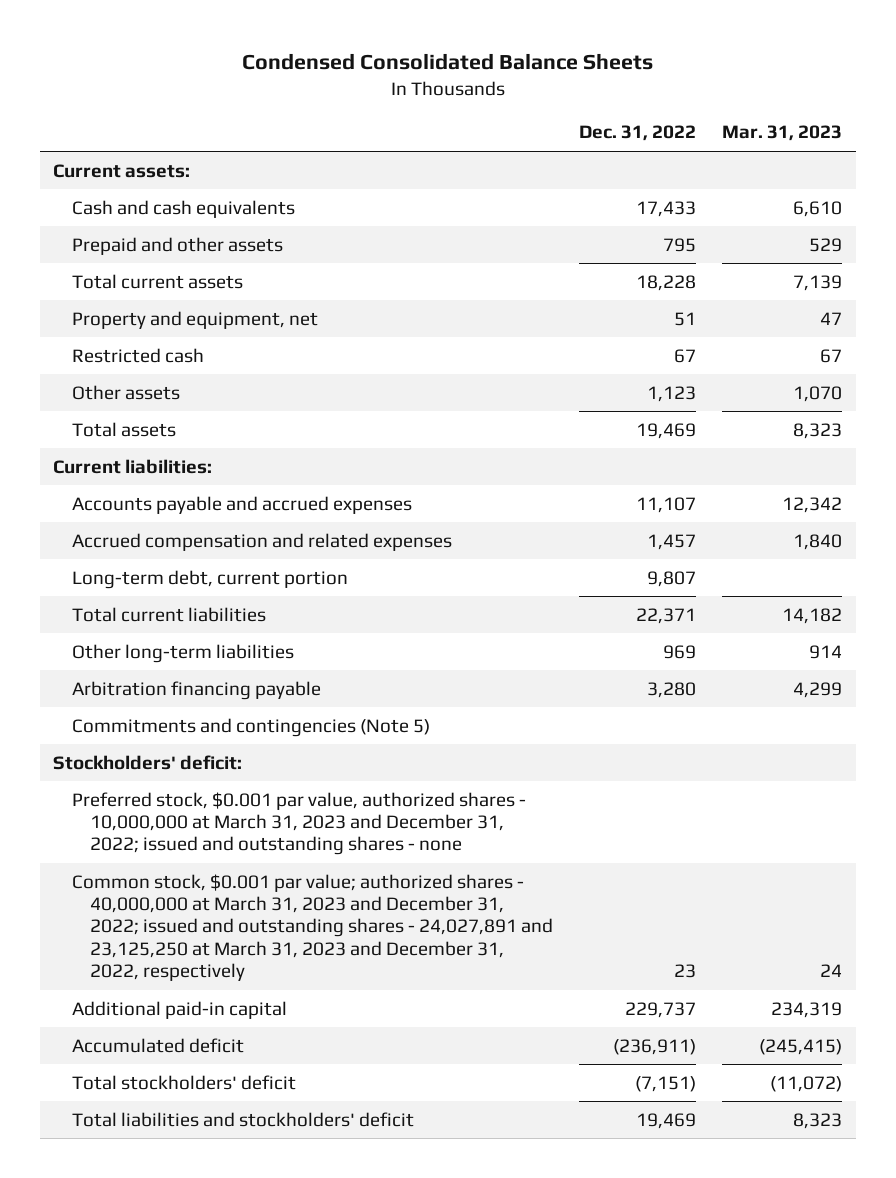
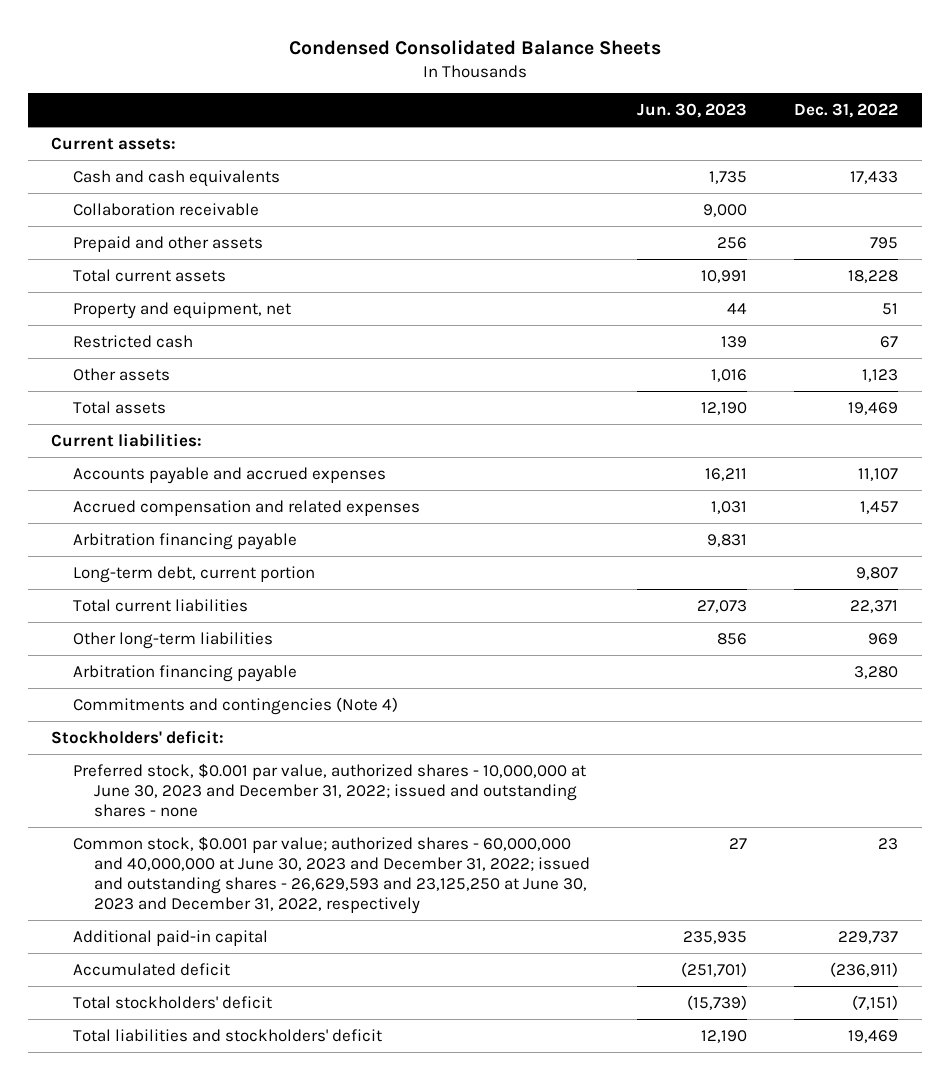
- | Dec. 31, 2022 | Mar. 31, 2023
+ | Jun. 30, 2023 | Dec. 31, 2022
+ Collaboration receivable | 9,000 |
+ Arbitration financing payable | 9,831 |
- Commitments and contingencies (Note 5)
+ Commitments and contingencies (Note 4)
- Preferred stock, $0.001 par value, authorized shares - 10,000,000 at March 31, 2023 and December 31, 2022; issued and outstanding shares - none
- Common stock, $0.001 par value; authorized shares - 40,000,000 at March 31, 2023 and December 31, 2022; issued and outstanding shares - 24,027,891 and 23,125,250 at March 31, 2023 and December 31, 2022, respectively | 23 | 24
+ Preferred stock, $0.001 par value, authorized shares - 10,000,000 at June 30, 2023 and December 31, 2022; issued and outstanding shares - none
+ Common stock, $0.001 par value; authorized shares - 60,000,000 and 40,000,000 at June 30, 2023 and December 31, 2022; issued and outstanding shares - 26,629,593 and 23,125,250 at June 30, 2023 and December 31, 2022, respectively | 27 | 23

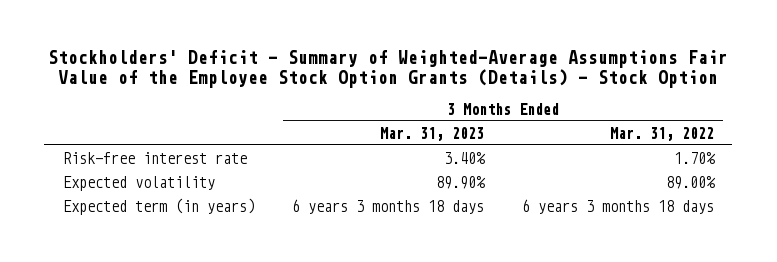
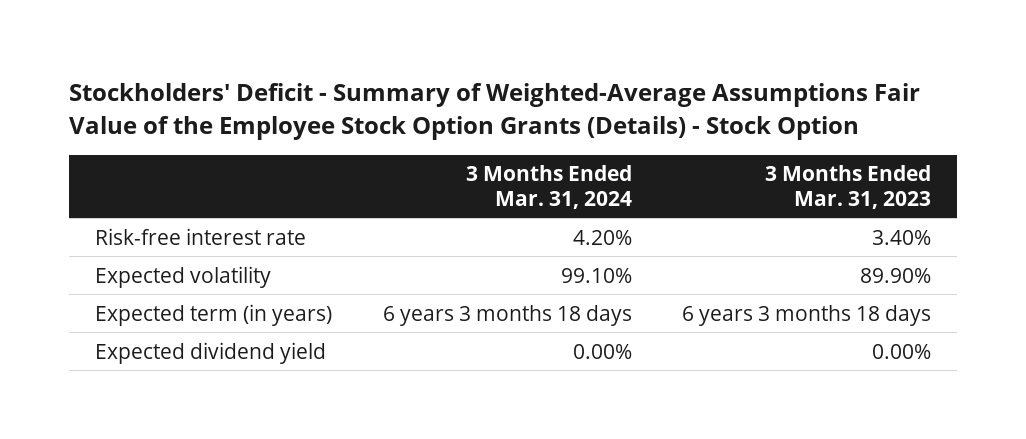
- | 3 Months Ended Mar. 31, 2023 | 3 Months Ended Mar. 31, 2022
+ | 3 Months Ended Mar. 31, 2024 | 3 Months Ended Mar. 31, 2023
+ Expected dividend yield | 0.00% | 0.00%

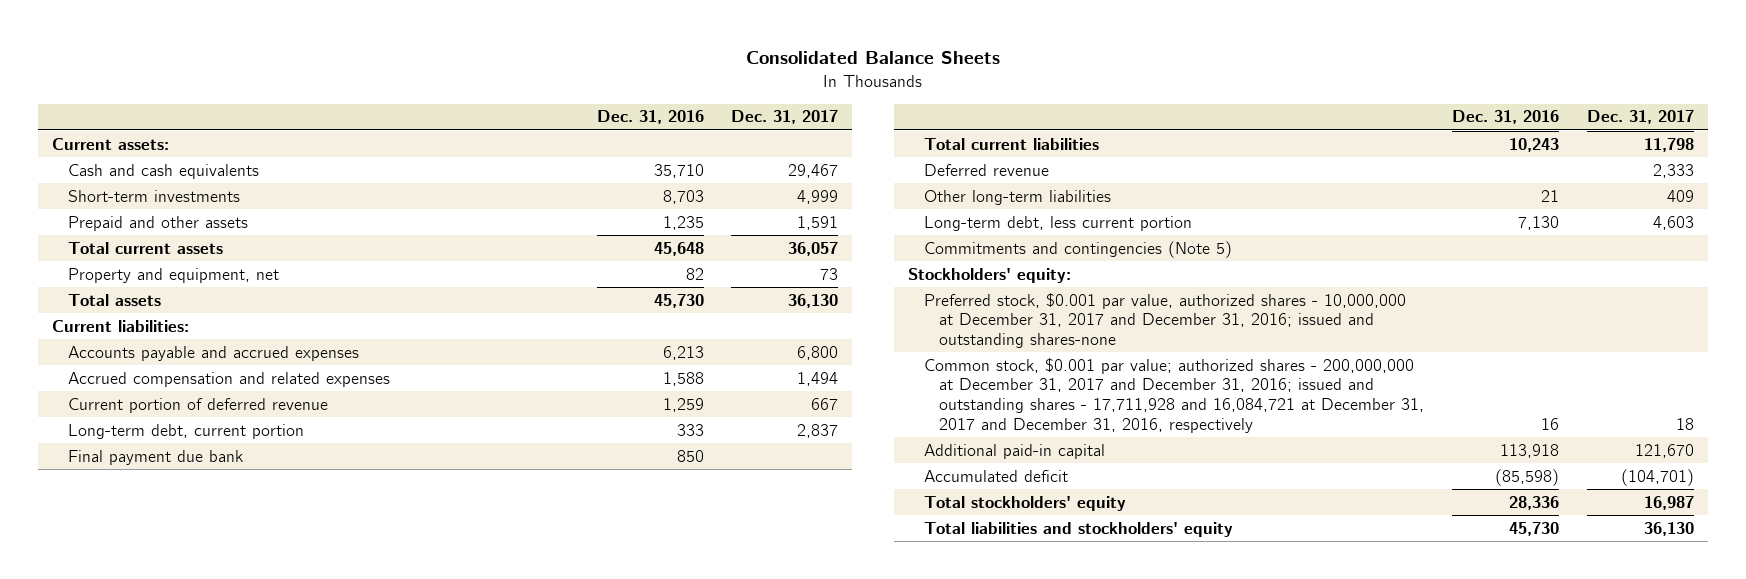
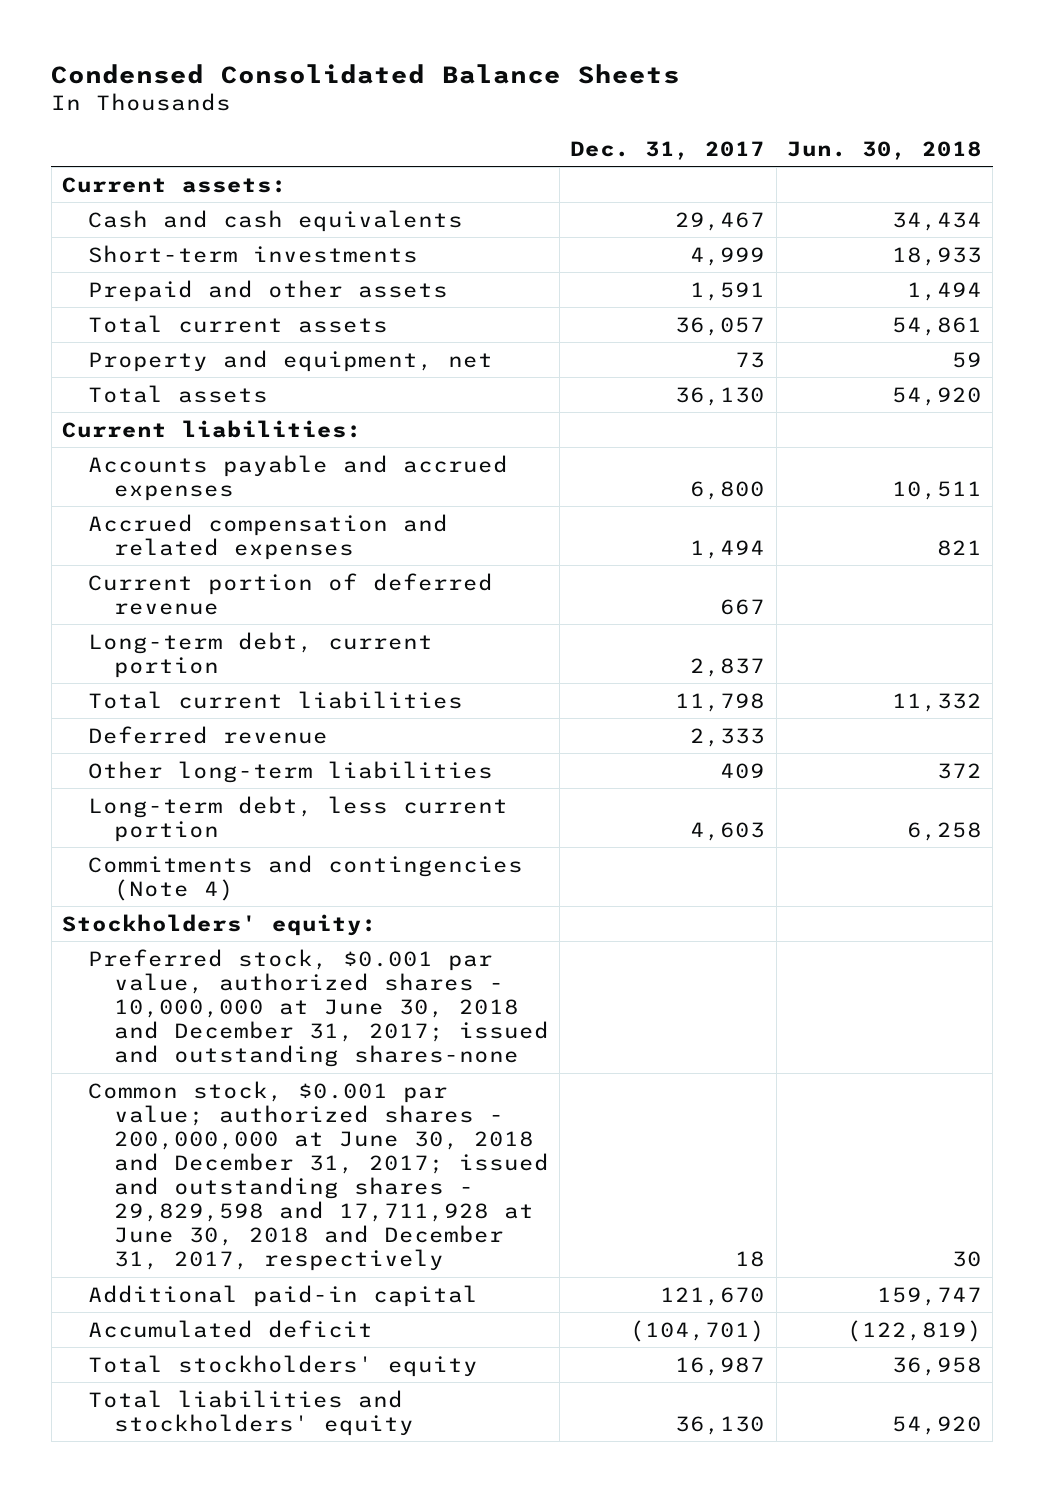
- Consolidated Balance Sheets
+ Condensed Consolidated Balance Sheets
- | Dec. 31, 2016 | Dec. 31, 2017
+ | Dec. 31, 2017 | Jun. 30, 2018
- Final payment due bank | 850 |
- Commitments and contingencies (Note 5)
+ Commitments and contingencies (Note 4)
- Preferred stock, $0.001 par value, authorized shares - 10,000,000 at December 31, 2017 and December 31, 2016; issued and outstanding shares-none
- Common stock, $0.001 par value; authorized shares - 200,000,000 at December 31, 2017 and December 31, 2016; issued and outstanding shares - 17,711,928 and 16,084,721 at December 31, 2017 and December 31, 2016, respectively | 16 | 18
+ Preferred stock, $0.001 par value, authorized shares - 10,000,000 at June 30, 2018 and December 31, 2017; issued and outstanding shares-none
+ Common stock, $0.001 par value; authorized shares - 200,000,000 at June 30, 2018 and December 31, 2017; issued and outstanding shares - 29,829,598 and 17,711,928 at June 30, 2018 and December 31, 2017, respectively | 18 | 30

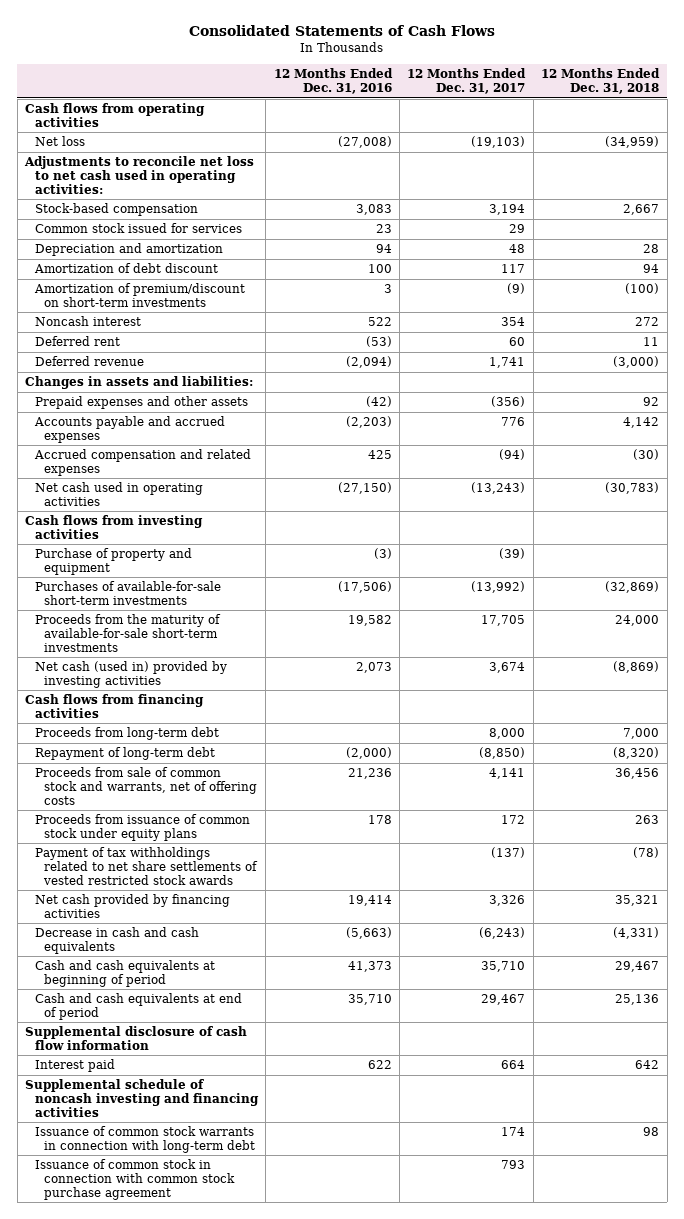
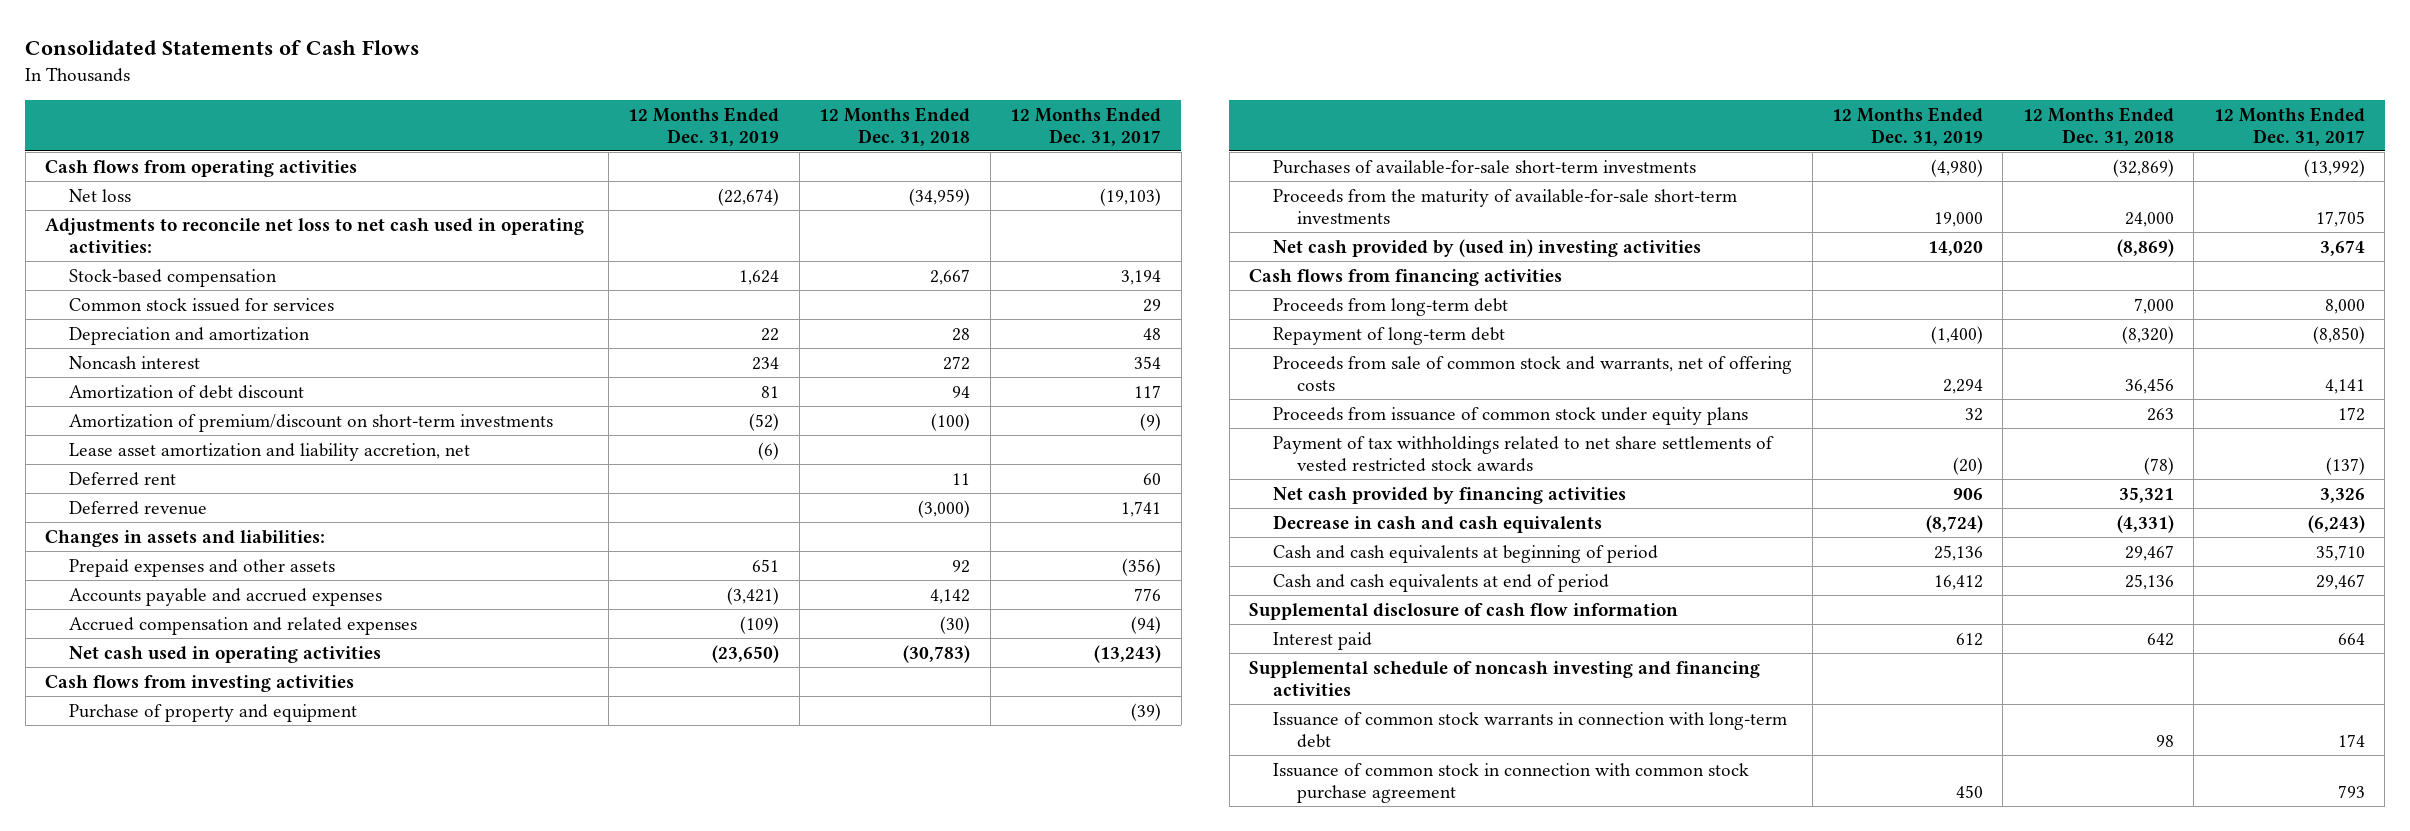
- | 12 Months Ended Dec. 31, 2016 | 12 Months Ended Dec. 31, 2017 | 12 Months Ended Dec. 31, 2018
+ | 12 Months Ended Dec. 31, 2019 | 12 Months Ended Dec. 31, 2018 | 12 Months Ended Dec. 31, 2017
moved up: Noncash interest | 234 | 272 | 354
+ Lease asset amortization and liability accretion, net | (6) | |
- Net cash (used in) provided by investing activities | 2,073 | 3,674 | (8,869)
+ Net cash provided by (used in) investing activities | 14,020 | (8,869) | 3,674

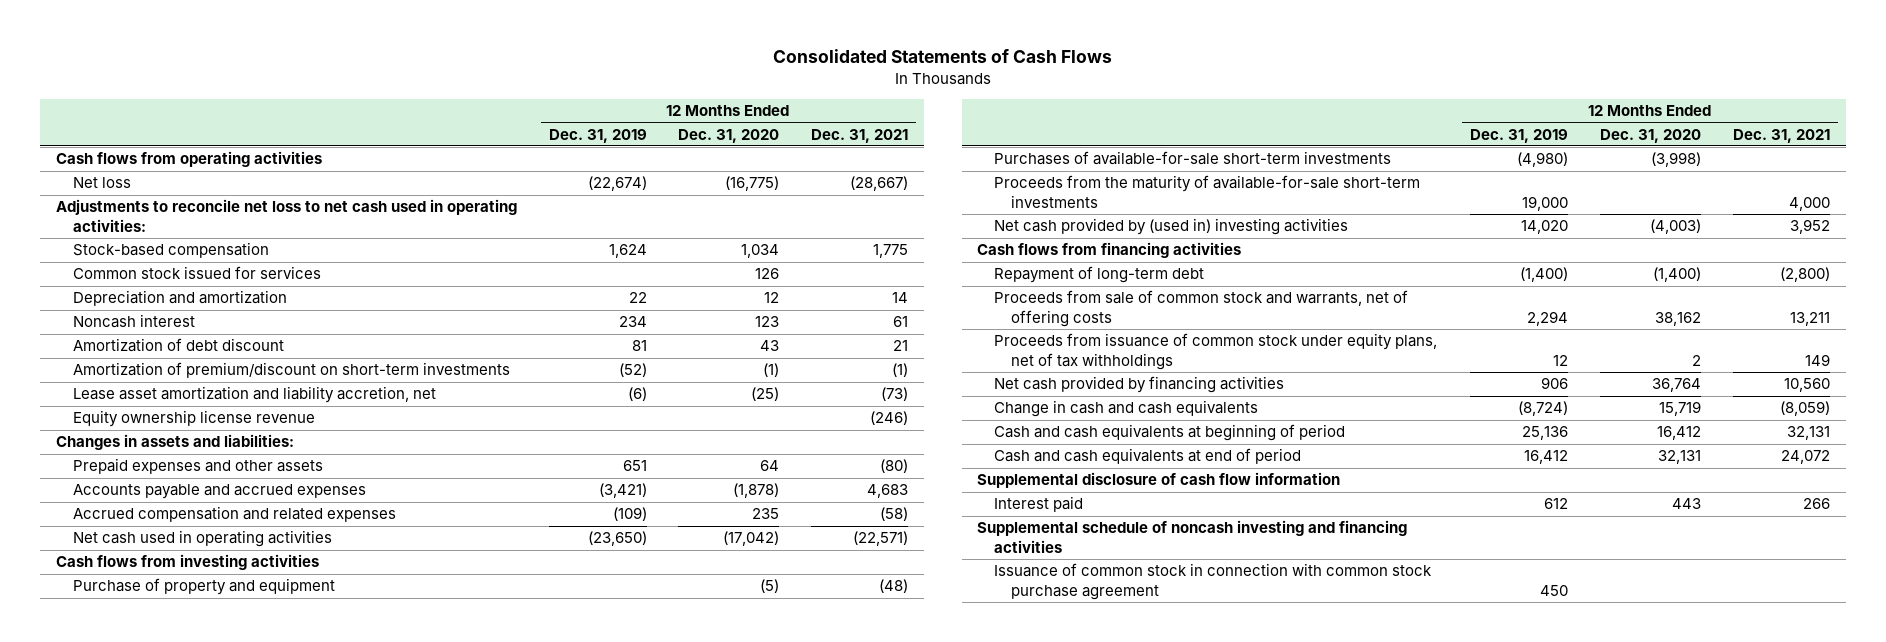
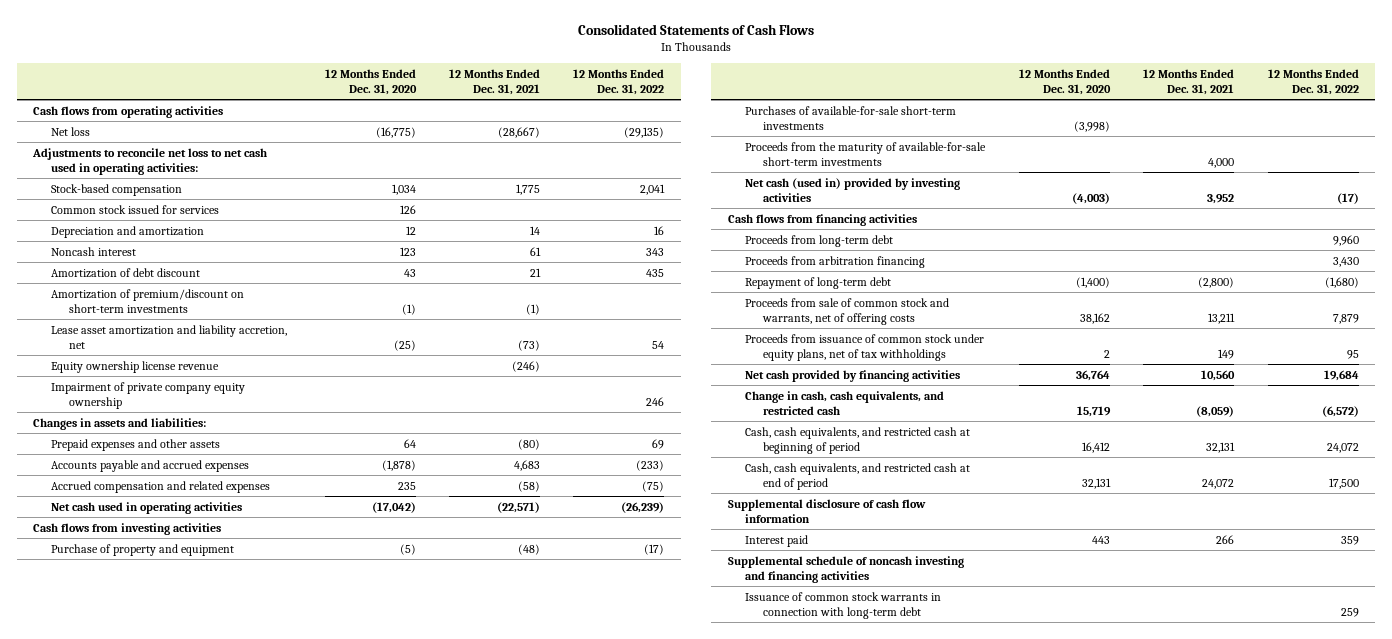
- | 12 Months Ended Dec. 31, 2019 | 12 Months Ended Dec. 31, 2020 | 12 Months Ended Dec. 31, 2021
+ | 12 Months Ended Dec. 31, 2020 | 12 Months Ended Dec. 31, 2021 | 12 Months Ended Dec. 31, 2022
+ Impairment of private company equity ownership | | | 246
- Net cash provided by (used in) investing activities | 14,020 | (4,003) | 3,952
+ Net cash (used in) provided by investing activities | (4,003) | 3,952 | (17)
+ Proceeds from long-term debt | | | 9,960
+ Proceeds from arbitration financing | | | 3,430
- Change in cash and cash equivalents | (8,724) | 15,719 | (8,059)
- Cash and cash equivalents at beginning of period | 25,136 | 16,412 | 32,131
- Cash and cash equivalents at end of period | 16,412 | 32,131 | 24,072
+ Change in cash, cash equivalents, and restricted cash | 15,719 | (8,059) | (6,572)
+ Cash, cash equivalents, and restricted cash at beginning of period | 16,412 | 32,131 | 24,072
+ Cash, cash equivalents, and restricted cash at end of period | 32,131 | 24,072 | 17,500
- Issuance of common stock in connection with common stock purchase agreement | 450 | |
+ Issuance of common stock warrants in connection with long-term debt | | | 259

